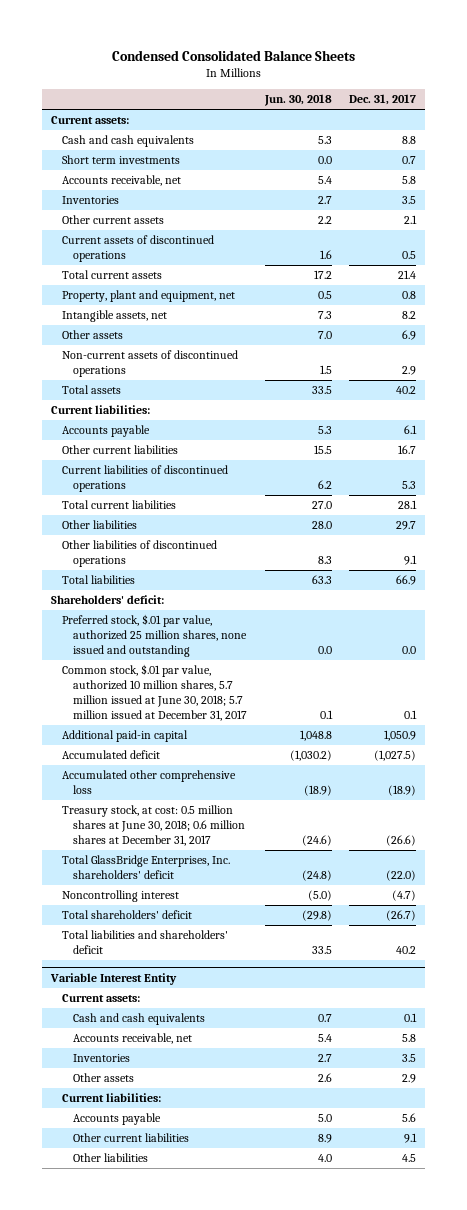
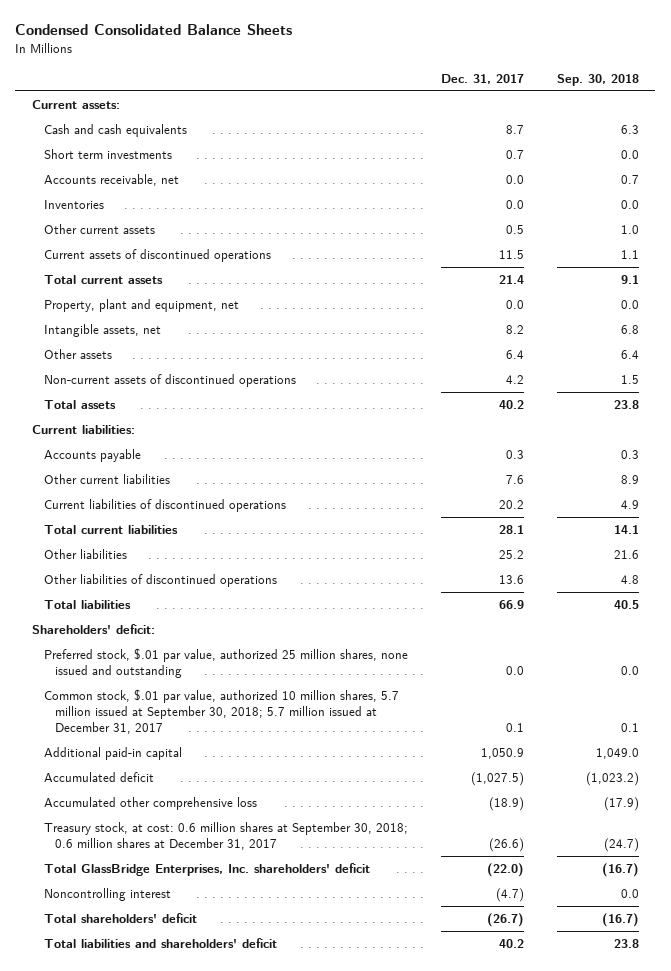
- | Jun. 30, 2018 | Dec. 31, 2017
+ | Dec. 31, 2017 | Sep. 30, 2018
- Cash and cash equivalents | 5.3 | 8.8
+ Cash and cash equivalents | 8.7 | 6.3
- Accounts receivable, net | 5.4 | 5.8
- Inventories | 2.7 | 3.5
- Other current assets | 2.2 | 2.1
- Current assets of discontinued operations | 1.6 | 0.5
+ Accounts receivable, net | 0.0 | 0.7
+ Inventories | 0.0 | 0.0
+ Other current assets | 0.5 | 1.0
+ Current assets of discontinued operations | 11.5 | 1.1
- Property, plant and equipment, net | 0.5 | 0.8
+ Property, plant and equipment, net | 0.0 | 0.0
- Other assets | 7.0 | 6.9
- Non-current assets of discontinued operations | 1.5 | 2.9
+ Other assets | 6.4 | 6.4
+ Non-current assets of discontinued operations | 4.2 | 1.5
- Accounts payable | 5.3 | 6.1
- Other current liabilities | 15.5 | 16.7
- Current liabilities of discontinued operations | 6.2 | 5.3
+ Accounts payable | 0.3 | 0.3
+ Other current liabilities | 7.6 | 8.9
+ Current liabilities of discontinued operations | 20.2 | 4.9
- Other liabilities | 28.0 | 29.7
- Other liabilities of discontinued operations | 8.3 | 9.1
+ Other liabilities | 25.2 | 21.6
+ Other liabilities of discontinued operations | 13.6 | 4.8
- Common stock, $.01 par value, authorized 10 million shares, 5.7 million issued at June 30, 2018; 5.7 million issued at December 31, 2017 | 0.1 | 0.1
+ Common stock, $.01 par value, authorized 10 million shares, 5.7 million issued at September 30, 2018; 5.7 million issued at December 31, 2017 | 0.1 | 0.1
- Treasury stock, at cost: 0.5 million shares at June 30, 2018; 0.6 million shares at December 31, 2017 | (24.6) | (26.6)
+ Treasury stock, at cost: 0.6 million shares at September 30, 2018; 0.6 million shares at December 31, 2017 | (26.6) | (24.7)
- Variable Interest Entity
- Current assets:
- Cash and cash equivalents | 0.7 | 0.1
- Accounts receivable, net | 5.4 | 5.8
- Inventories | 2.7 | 3.5
- Other assets | 2.6 | 2.9
- Current liabilities:
- Accounts payable | 5.0 | 5.6
- Other current liabilities | 8.9 | 9.1
- Other liabilities | 4.0 | 4.5

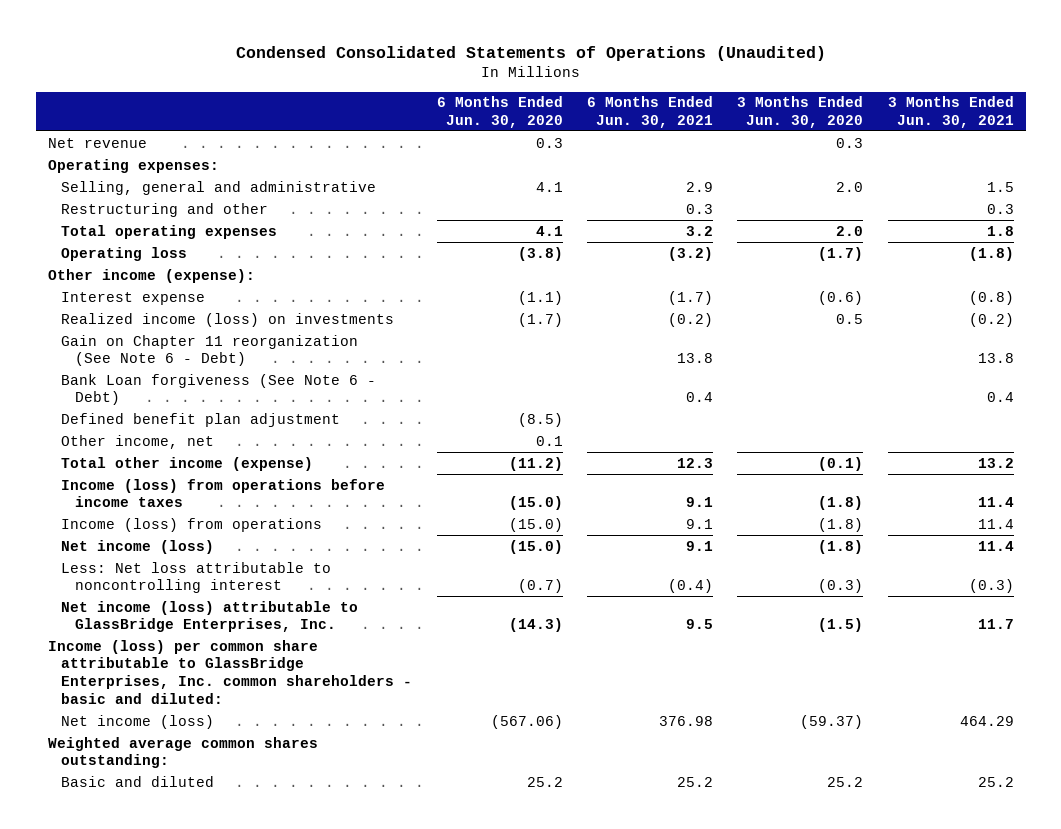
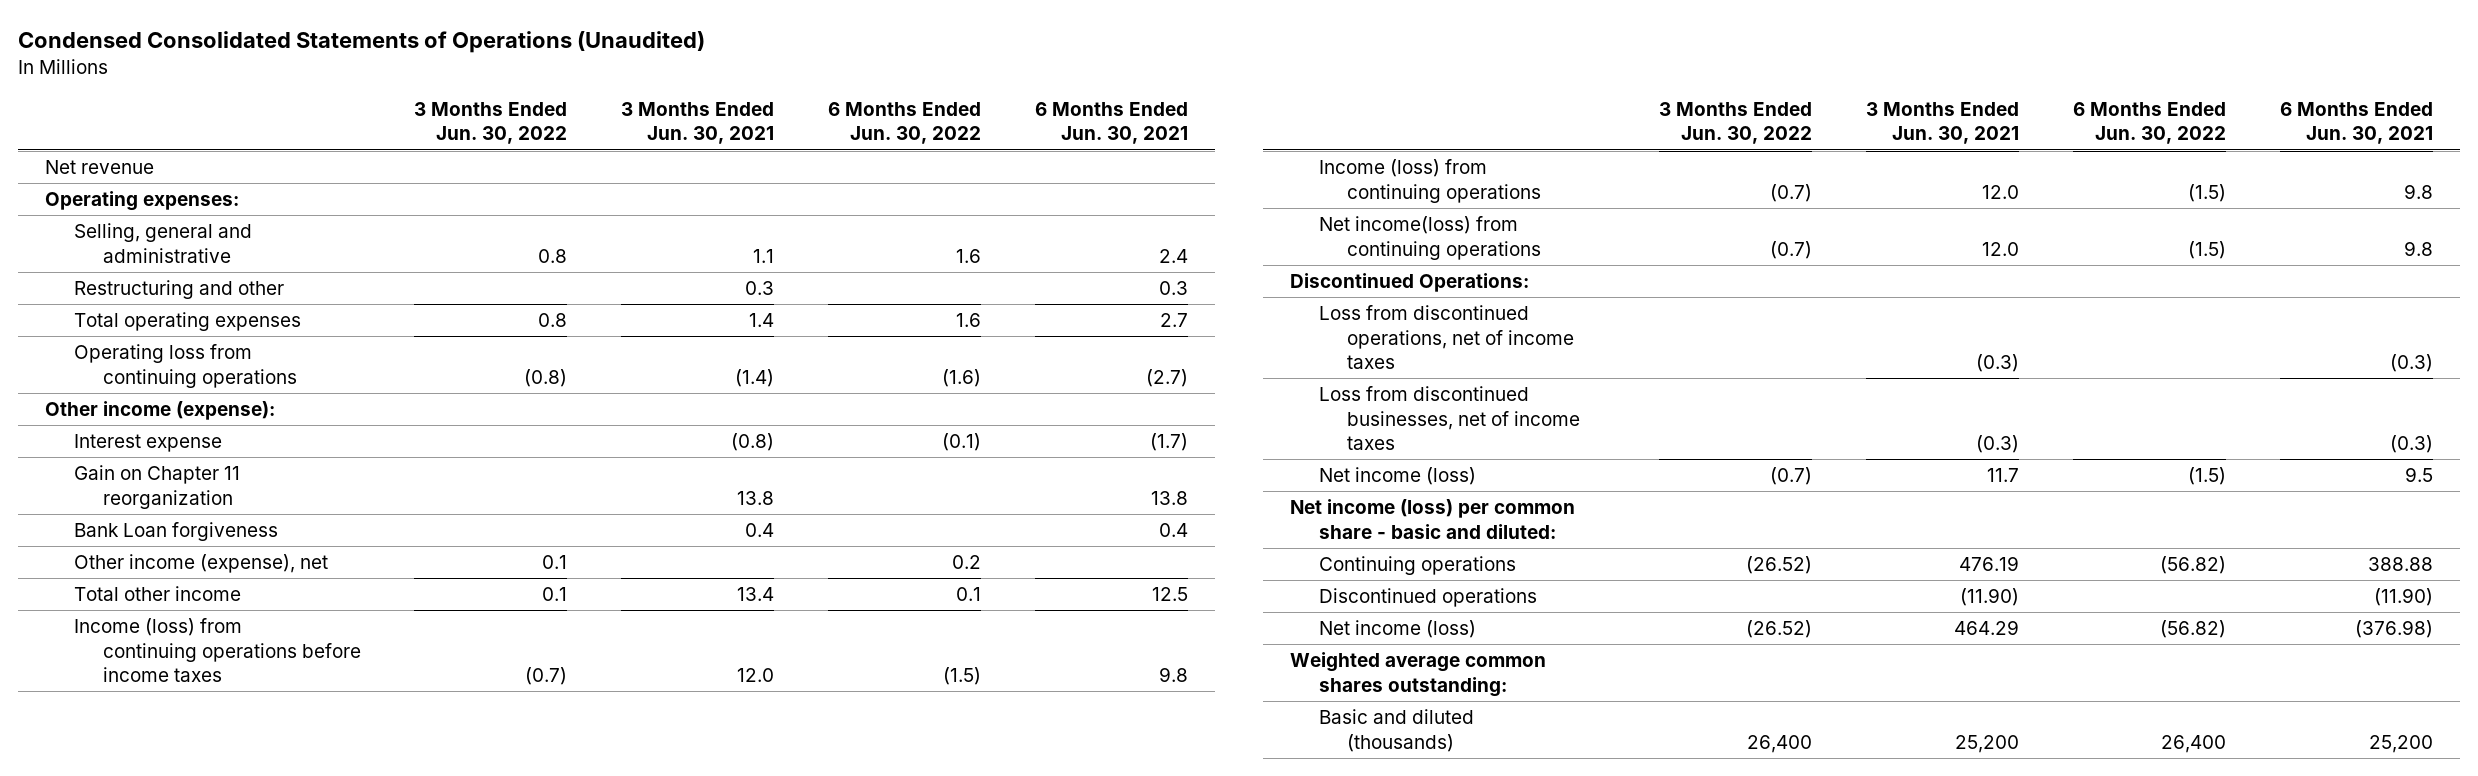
- | 6 Months Ended Jun. 30, 2020 | 6 Months Ended Jun. 30, 2021 | 3 Months Ended Jun. 30, 2020 | 3 Months Ended Jun. 30, 2021
+ | 3 Months Ended Jun. 30, 2022 | 3 Months Ended Jun. 30, 2021 | 6 Months Ended Jun. 30, 2022 | 6 Months Ended Jun. 30, 2021
- Selling, general and administrative | 4.1 | 2.9 | 2.0 | 1.5
+ Selling, general and administrative | 0.8 | 1.1 | 1.6 | 2.4
- Total operating expenses | 4.1 | 3.2 | 2.0 | 1.8
- Operating loss | (3.8) | (3.2) | (1.7) | (1.8)
+ Total operating expenses | 0.8 | 1.4 | 1.6 | 2.7
+ Operating loss from continuing operations | (0.8) | (1.4) | (1.6) | (2.7)
- Realized income (loss) on investments | (1.7) | (0.2) | 0.5 | (0.2)
- Gain on Chapter 11 reorganization (See Note 6 - Debt) | | 13.8 | | 13.8
- Bank Loan forgiveness (See Note 6 - Debt) | | 0.4 | | 0.4
- Defined benefit plan adjustment | (8.5) | | |
- Other income, net | 0.1 | | |
- Total other income (expense) | (11.2) | 12.3 | (0.1) | 13.2
- Income (loss) from operations before income taxes | (15.0) | 9.1 | (1.8) | 11.4
- Income (loss) from operations | (15.0) | 9.1 | (1.8) | 11.4
- Net income (loss) | (15.0) | 9.1 | (1.8) | 11.4
- Less: Net loss attributable to noncontrolling interest | (0.7) | (0.4) | (0.3) | (0.3)
- Net income (loss) attributable to GlassBridge Enterprises, Inc. | (14.3) | 9.5 | (1.5) | 11.7
- Income (loss) per common share attributable to GlassBridge Enterprises, Inc. common shareholders - basic and diluted:
- Net income (loss) | (567.06) | 376.98 | (59.37) | 464.29
+ Gain on Chapter 11 reorganization | | 13.8 | | 13.8
+ Bank Loan forgiveness | | 0.4 | | 0.4
+ Other income (expense), net | 0.1 | | 0.2 |
+ Total other income | 0.1 | 13.4 | 0.1 | 12.5
+ Income (loss) from continuing operations before income taxes | (0.7) | 12.0 | (1.5) | 9.8
+ Income (loss) from continuing operations | (0.7) | 12.0 | (1.5) | 9.8
+ Net income(loss) from continuing operations | (0.7) | 12.0 | (1.5) | 9.8
+ Discontinued Operations:
+ Loss from discontinued operations, net of income taxes | | (0.3) | | (0.3)
+ Loss from discontinued businesses, net of income taxes | | (0.3) | | (0.3)
+ Net income (loss) | (0.7) | 11.7 | (1.5) | 9.5
+ Net income (loss) per common share - basic and diluted:
+ Continuing operations | (26.52) | 476.19 | (56.82) | 388.88
+ Discontinued operations | | (11.90) | | (11.90)
+ Net income (loss) | (26.52) | 464.29 | (56.82) | (376.98)
- Basic and diluted | 25.2 | 25.2 | 25.2 | 25.2
+ Basic and diluted (thousands) | 26,400 | 25,200 | 26,400 | 25,200

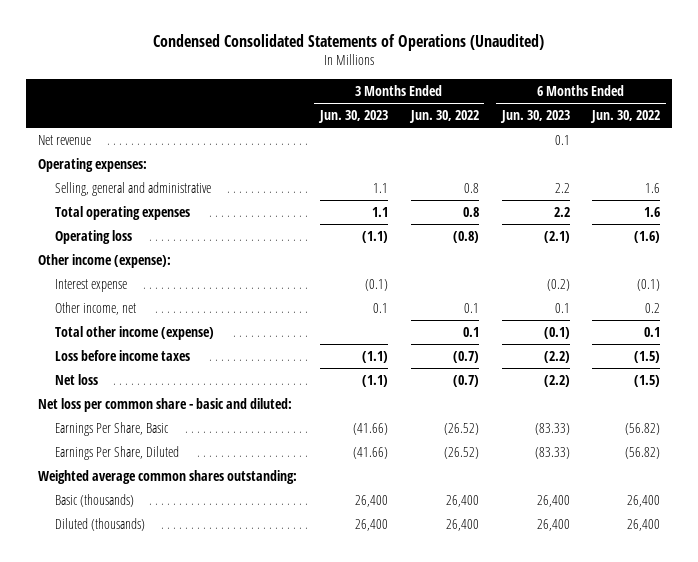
- | 3 Months Ended Jun. 30, 2022 | 3 Months Ended Jun. 30, 2021 | 6 Months Ended Jun. 30, 2022 | 6 Months Ended Jun. 30, 2021
+ | 3 Months Ended Jun. 30, 2023 | 3 Months Ended Jun. 30, 2022 | 6 Months Ended Jun. 30, 2023 | 6 Months Ended Jun. 30, 2022
- Restructuring and other | | 0.3 | | 0.3
- Operating loss from continuing operations | (0.8) | (1.4) | (1.6) | (2.7)
+ Operating loss | (1.1) | (0.8) | (2.1) | (1.6)
- Gain on Chapter 11 reorganization | | 13.8 | | 13.8
- Bank Loan forgiveness | | 0.4 | | 0.4
- Other income (expense), net | 0.1 | | 0.2 |
- Total other income | 0.1 | 13.4 | 0.1 | 12.5
- Income (loss) from continuing operations before income taxes | (0.7) | 12.0 | (1.5) | 9.8
- Income (loss) from continuing operations | (0.7) | 12.0 | (1.5) | 9.8
- Net income(loss) from continuing operations | (0.7) | 12.0 | (1.5) | 9.8
- Discontinued Operations:
- Loss from discontinued operations, net of income taxes | | (0.3) | | (0.3)
- Loss from discontinued businesses, net of income taxes | | (0.3) | | (0.3)
- Net income (loss) | (0.7) | 11.7 | (1.5) | 9.5
- Net income (loss) per common share - basic and diluted:
- Continuing operations | (26.52) | 476.19 | (56.82) | 388.88
- Discontinued operations | | (11.90) | | (11.90)
- Net income (loss) | (26.52) | 464.29 | (56.82) | (376.98)
+ Other income, net | 0.1 | 0.1 | 0.1 | 0.2
+ Total other income (expense) | | 0.1 | (0.1) | 0.1
+ Loss before income taxes | (1.1) | (0.7) | (2.2) | (1.5)
+ Net loss | (1.1) | (0.7) | (2.2) | (1.5)
+ Net loss per common share - basic and diluted:
+ Earnings Per Share, Basic | (41.66) | (26.52) | (83.33) | (56.82)
+ Earnings Per Share, Diluted | (41.66) | (26.52) | (83.33) | (56.82)
- Basic and diluted (thousands) | 26,400 | 25,200 | 26,400 | 25,200
+ Basic (thousands) | 26,400 | 26,400 | 26,400 | 26,400
+ Diluted (thousands) | 26,400 | 26,400 | 26,400 | 26,400

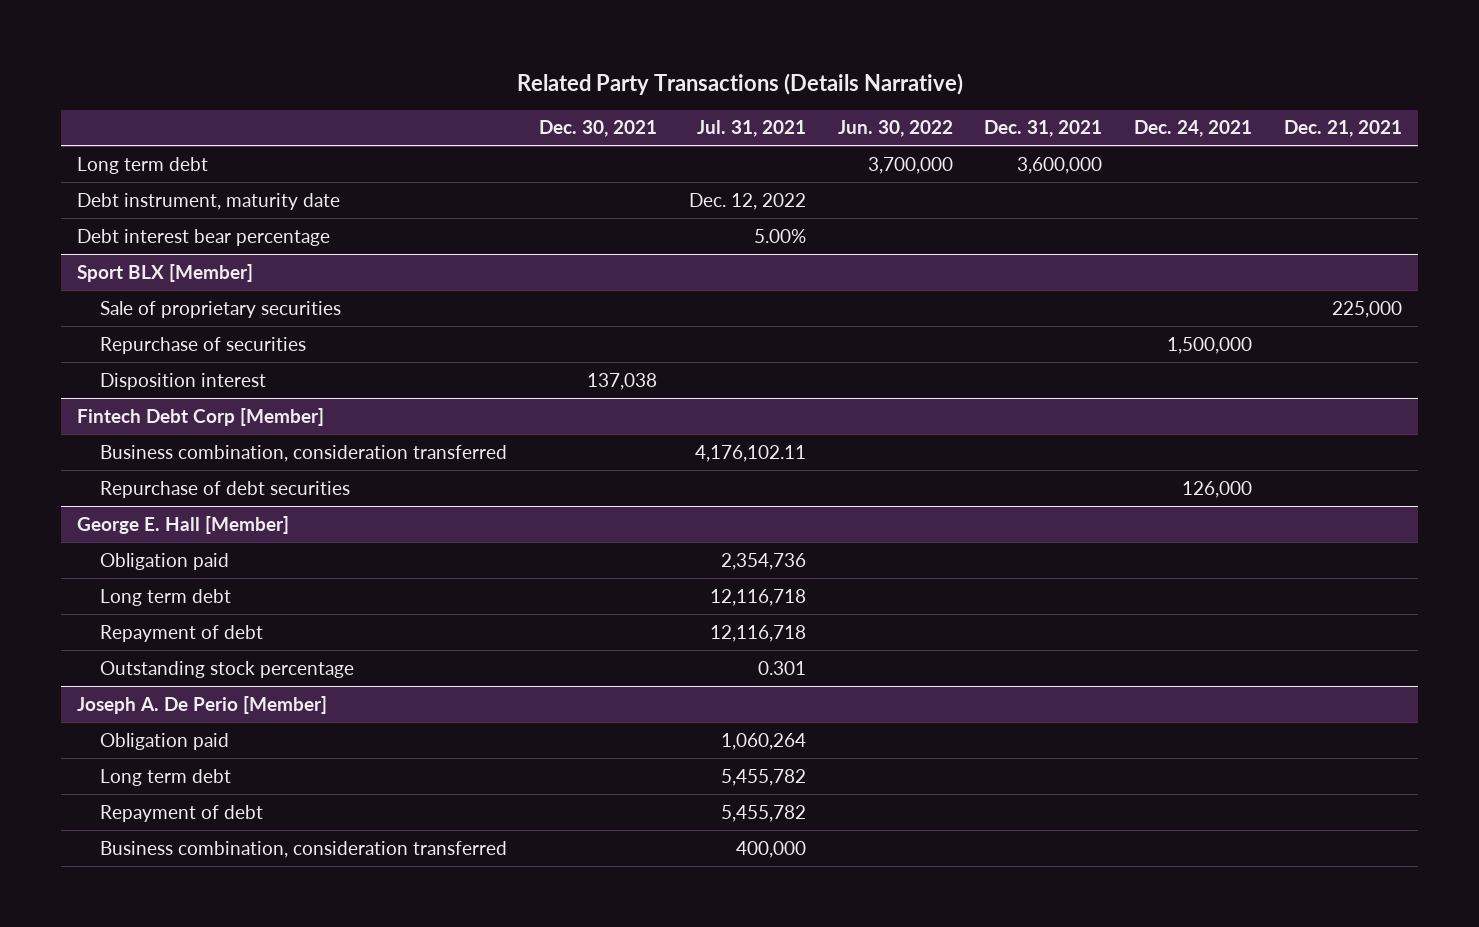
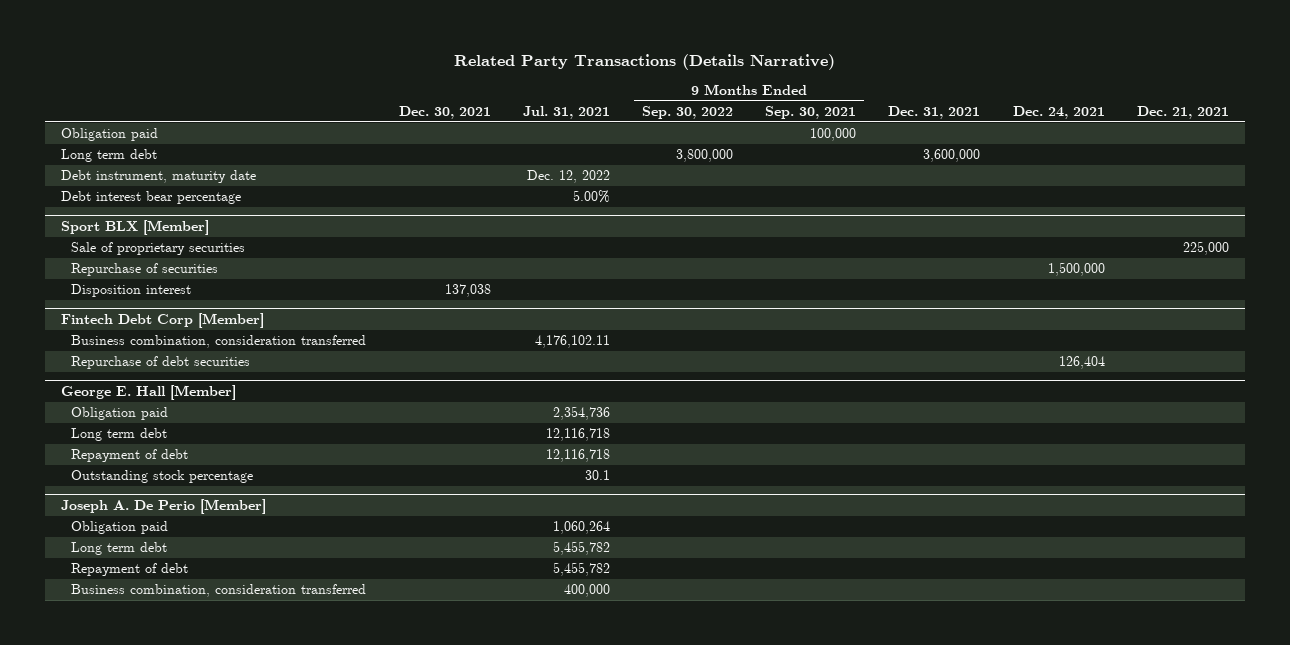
- | Dec. 30, 2021 | Jul. 31, 2021 | Jun. 30, 2022 | Dec. 31, 2021 | Dec. 24, 2021 | Dec. 21, 2021
+ | Dec. 30, 2021 | Jul. 31, 2021 | 9 Months Ended Sep. 30, 2022 | 9 Months Ended Sep. 30, 2021 | Dec. 31, 2021 | Dec. 24, 2021 | Dec. 21, 2021
+ Obligation paid | | | | 100,000 | | |
@ Fintech Debt Corp [Member]
- Repurchase of debt securities | | | | | 126,000 |
+ Repurchase of debt securities | | | | | | 126,404 |
@ George E. Hall [Member]
- Outstanding stock percentage | | 0.301 | | | |
+ Outstanding stock percentage | | 30.1 | | | | |

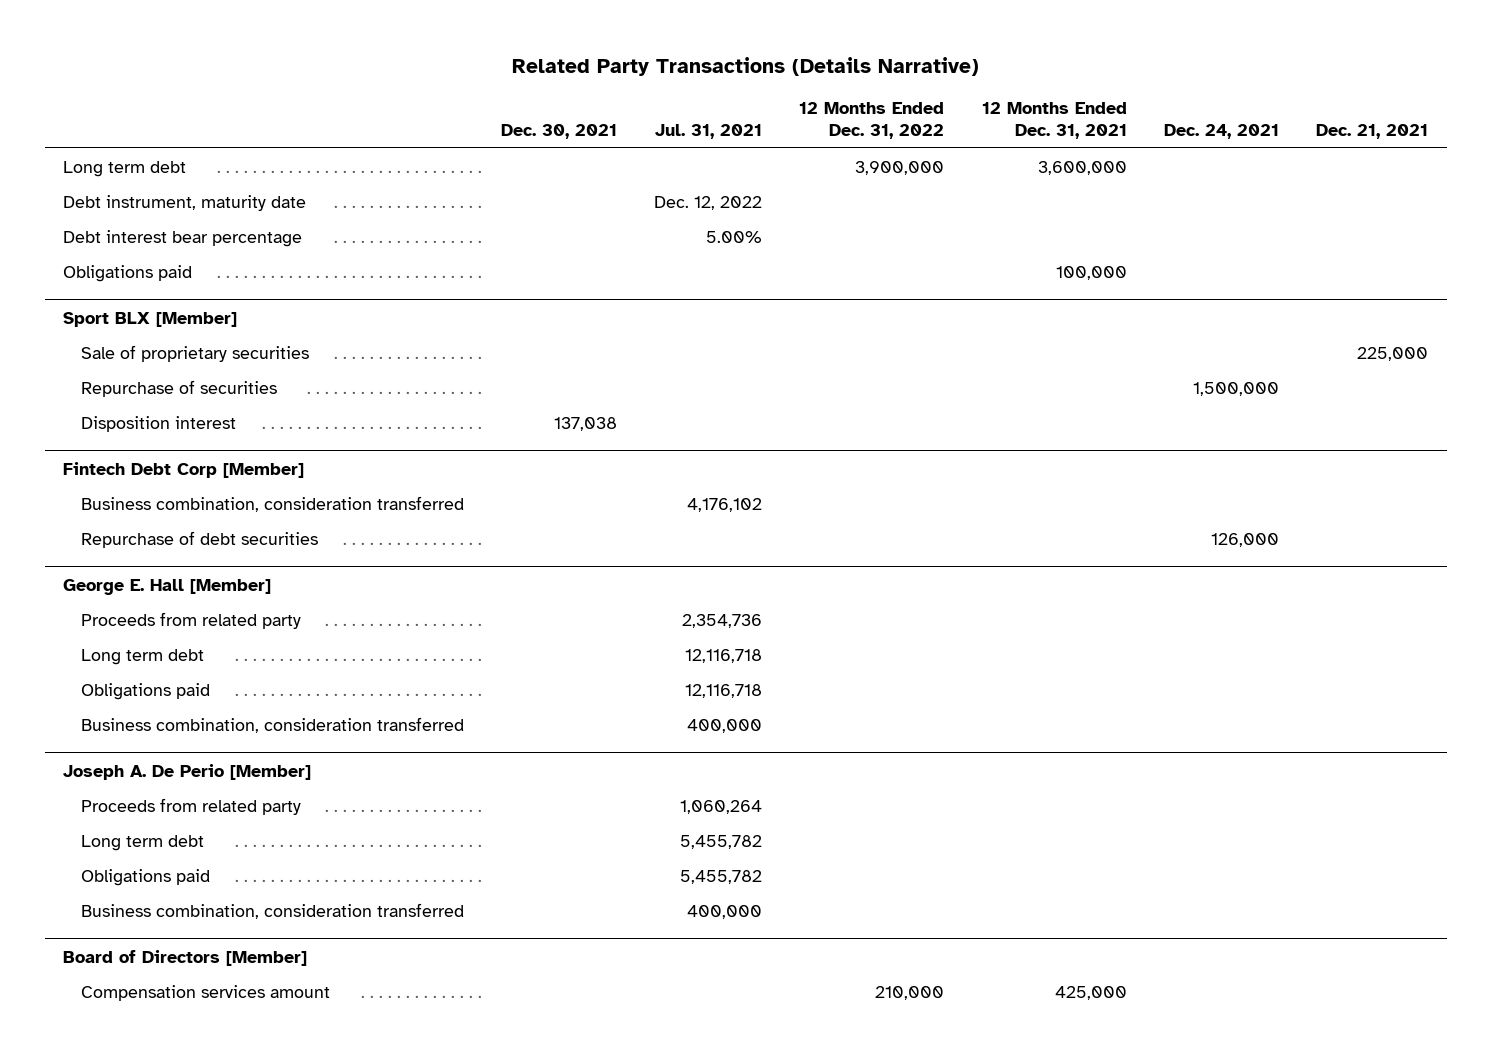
- | Dec. 30, 2021 | Jul. 31, 2021 | 9 Months Ended Sep. 30, 2022 | 9 Months Ended Sep. 30, 2021 | Dec. 31, 2021 | Dec. 24, 2021 | Dec. 21, 2021
+ | Dec. 30, 2021 | Jul. 31, 2021 | 12 Months Ended Dec. 31, 2022 | 12 Months Ended Dec. 31, 2021 | Dec. 24, 2021 | Dec. 21, 2021
- Obligation paid | | | | 100,000 | | |
+ Obligations paid | | | | 100,000 | |
@ Fintech Debt Corp [Member]
- Business combination, consideration transferred | | 4,176,102.11 | | | | |
- Repurchase of debt securities | | | | | | 126,404 |
+ Business combination, consideration transferred | | 4,176,102 | | | |
+ Repurchase of debt securities | | | | | 126,000 |
@ George E. Hall [Member]
- Obligation paid | | 2,354,736 | | | | |
+ Proceeds from related party | | 2,354,736 | | | |
- Repayment of debt | | 12,116,718 | | | | |
- Outstanding stock percentage | | 30.1 | | | | |
+ Obligations paid | | 12,116,718 | | | |
+ Business combination, consideration transferred | | 400,000 | | | |
@ Joseph A. De Perio [Member]
- Obligation paid | | 1,060,264 | | | | |
+ Proceeds from related party | | 1,060,264 | | | |
- Repayment of debt | | 5,455,782 | | | | |
+ Obligations paid | | 5,455,782 | | | |
+ Board of Directors [Member]
+ Compensation services amount | | | 210,000 | 425,000 | |

